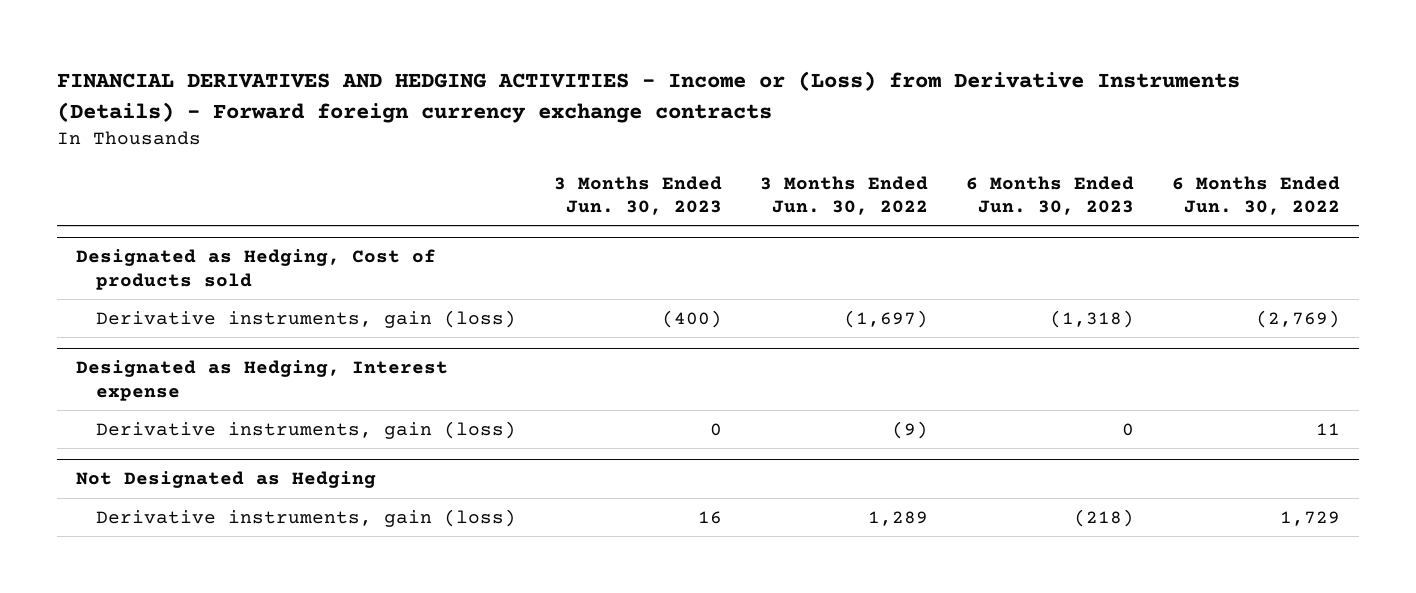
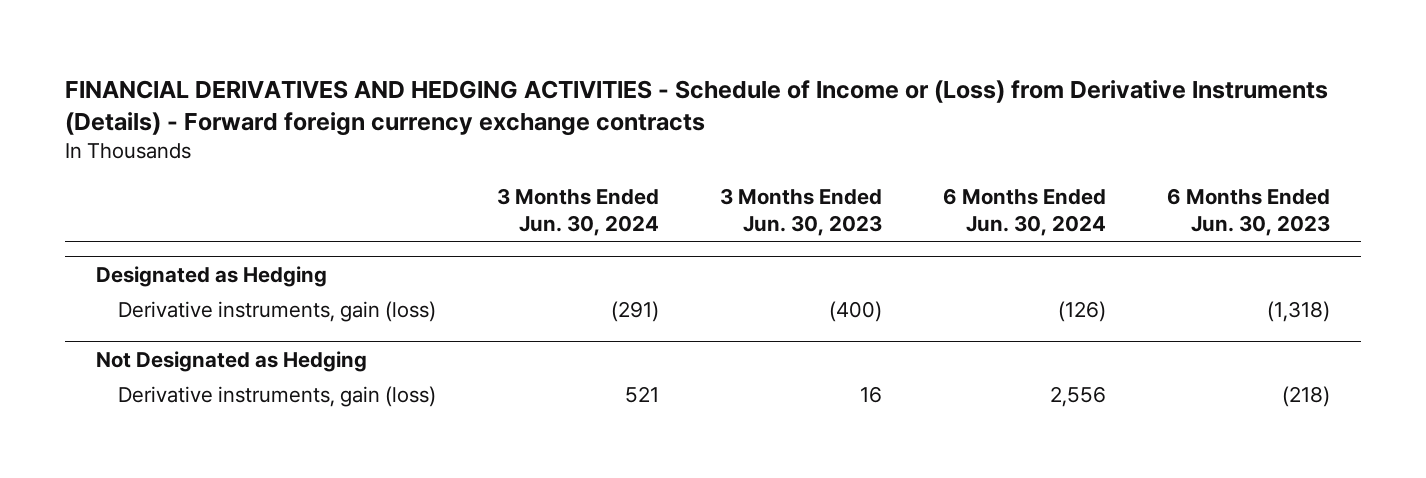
- FINANCIAL DERIVATIVES AND HEDGING ACTIVITIES - Income or (Loss) from Derivative Instruments (Details) - Forward foreign currency exchange contracts
+ FINANCIAL DERIVATIVES AND HEDGING ACTIVITIES - Schedule of Income or (Loss) from Derivative Instruments (Details) - Forward foreign currency exchange contracts
- | 3 Months Ended Jun. 30, 2023 | 3 Months Ended Jun. 30, 2022 | 6 Months Ended Jun. 30, 2023 | 6 Months Ended Jun. 30, 2022
+ | 3 Months Ended Jun. 30, 2024 | 3 Months Ended Jun. 30, 2023 | 6 Months Ended Jun. 30, 2024 | 6 Months Ended Jun. 30, 2023
- Designated as Hedging, Cost of products sold
+ Designated as Hedging
- Designated as Hedging, Interest expense
- Derivative instruments, gain (loss) | 0 | (9) | 0 | 11

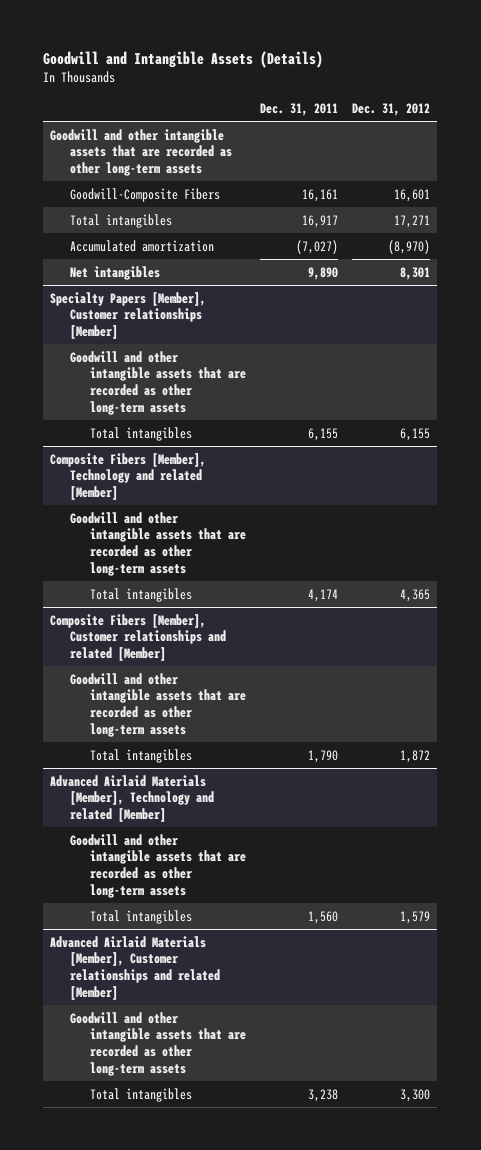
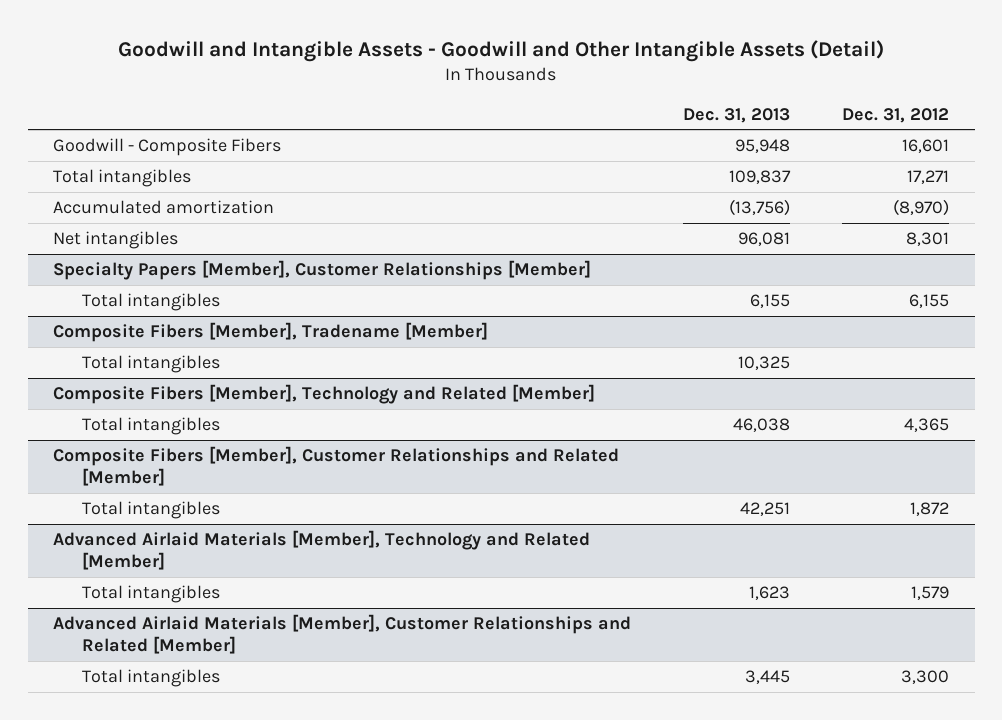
- Goodwill and Intangible Assets (Details)
+ Goodwill and Intangible Assets - Goodwill and Other Intangible Assets (Detail)
- | Dec. 31, 2011 | Dec. 31, 2012
+ | Dec. 31, 2013 | Dec. 31, 2012
- Goodwill and other intangible assets that are recorded as other long-term assets
- Goodwill-Composite Fibers | 16,161 | 16,601
+ Goodwill - Composite Fibers | 95,948 | 16,601
- Specialty Papers [Member], Customer relationships [Member]
- Goodwill and other intangible assets that are recorded as other long-term assets
+ Specialty Papers [Member], Customer Relationships [Member]
- Composite Fibers [Member], Technology and related [Member]
- Goodwill and other intangible assets that are recorded as other long-term assets
+ Composite Fibers [Member], Tradename [Member]
+ Total intangibles | 10,325 |
+ Composite Fibers [Member], Technology and Related [Member]
- Composite Fibers [Member], Customer relationships and related [Member]
- Goodwill and other intangible assets that are recorded as other long-term assets
+ Composite Fibers [Member], Customer Relationships and Related [Member]
- Advanced Airlaid Materials [Member], Technology and related [Member]
- Goodwill and other intangible assets that are recorded as other long-term assets
+ Advanced Airlaid Materials [Member], Technology and Related [Member]
- Advanced Airlaid Materials [Member], Customer relationships and related [Member]
- Goodwill and other intangible assets that are recorded as other long-term assets
+ Advanced Airlaid Materials [Member], Customer Relationships and Related [Member]

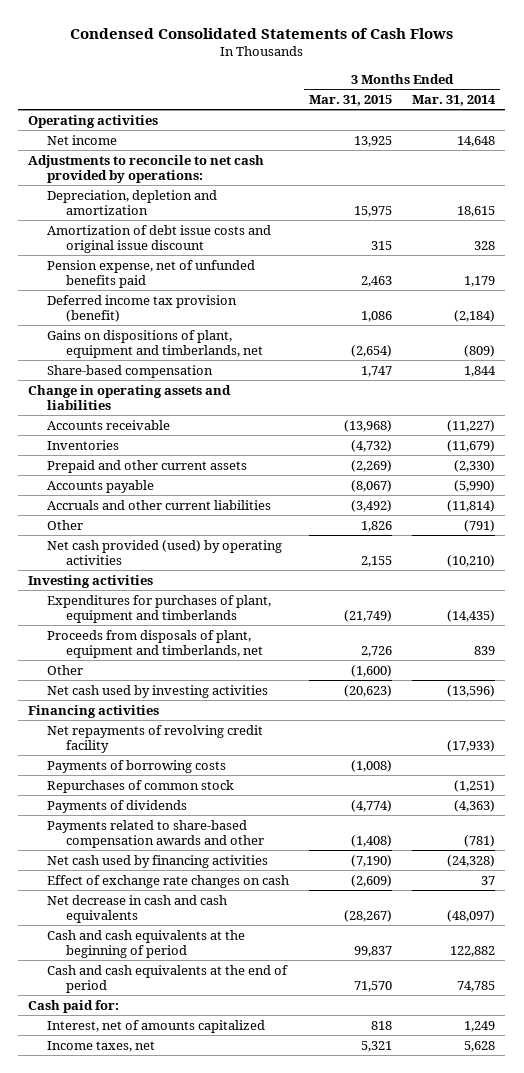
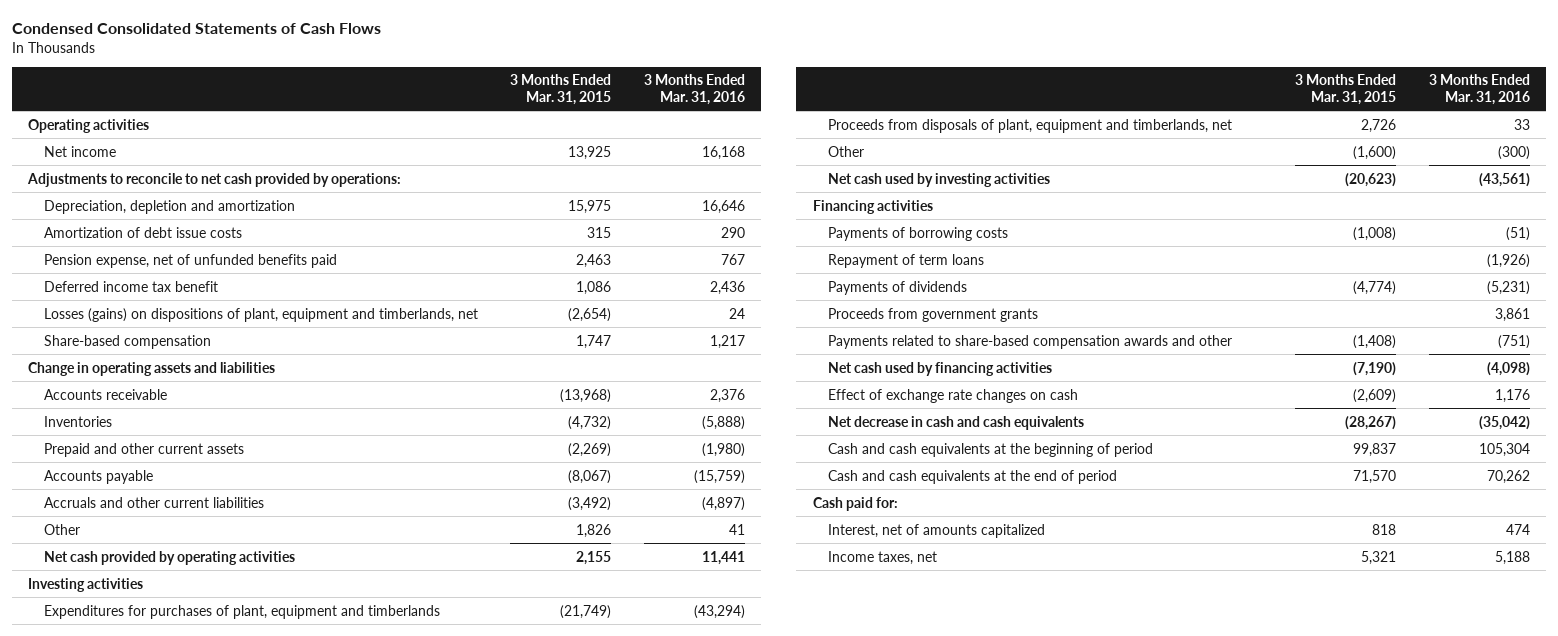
- | 3 Months Ended Mar. 31, 2015 | 3 Months Ended Mar. 31, 2014
+ | 3 Months Ended Mar. 31, 2015 | 3 Months Ended Mar. 31, 2016
- Amortization of debt issue costs and original issue discount | 315 | 328
+ Amortization of debt issue costs | 315 | 290
- Deferred income tax provision (benefit) | 1,086 | (2,184)
- Gains on dispositions of plant, equipment and timberlands, net | (2,654) | (809)
+ Deferred income tax benefit | 1,086 | 2,436
+ Losses (gains) on dispositions of plant, equipment and timberlands, net | (2,654) | 24
- Net cash provided (used) by operating activities | 2,155 | (10,210)
+ Net cash provided by operating activities | 2,155 | 11,441
- Net repayments of revolving credit facility | | (17,933)
- Repurchases of common stock | | (1,251)
+ Repayment of term loans | | (1,926)
+ Proceeds from government grants | | 3,861

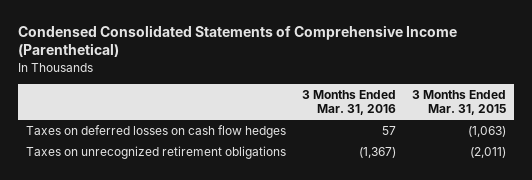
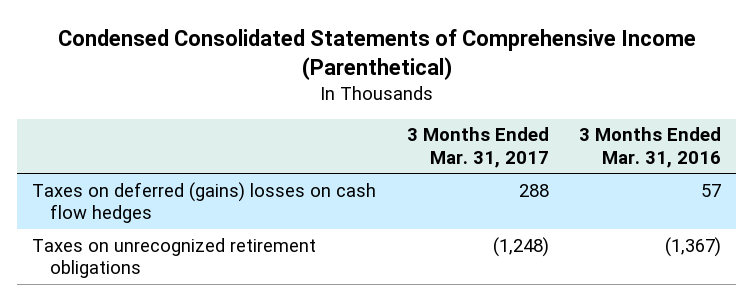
- | 3 Months Ended Mar. 31, 2016 | 3 Months Ended Mar. 31, 2015
+ | 3 Months Ended Mar. 31, 2017 | 3 Months Ended Mar. 31, 2016
- Taxes on deferred losses on cash flow hedges | 57 | (1,063)
+ Taxes on deferred (gains) losses on cash flow hedges | 288 | 57

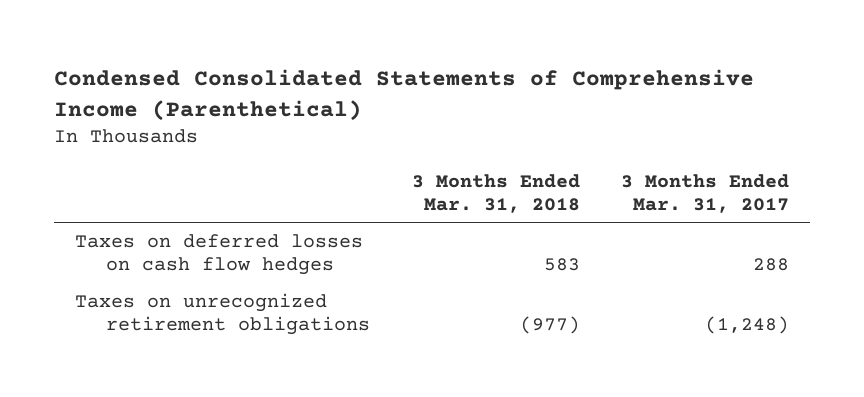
- | 3 Months Ended Mar. 31, 2017 | 3 Months Ended Mar. 31, 2016
+ | 3 Months Ended Mar. 31, 2018 | 3 Months Ended Mar. 31, 2017
- Taxes on deferred (gains) losses on cash flow hedges | 288 | 57
+ Taxes on deferred losses on cash flow hedges | 583 | 288

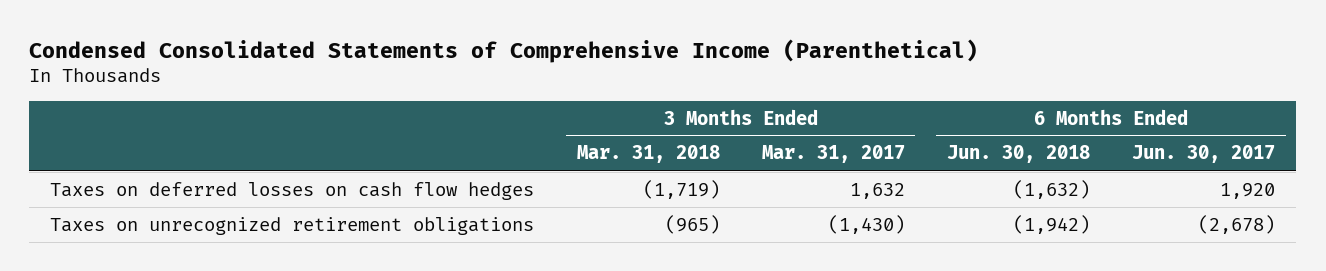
- | 3 Months Ended Mar. 31, 2018 | 3 Months Ended Mar. 31, 2017
+ | 3 Months Ended Mar. 31, 2018 | 3 Months Ended Mar. 31, 2017 | 6 Months Ended Jun. 30, 2018 | 6 Months Ended Jun. 30, 2017
- Taxes on deferred losses on cash flow hedges | 583 | 288
- Taxes on unrecognized retirement obligations | (977) | (1,248)
+ Taxes on deferred losses on cash flow hedges | (1,719) | 1,632 | (1,632) | 1,920
+ Taxes on unrecognized retirement obligations | (965) | (1,430) | (1,942) | (2,678)

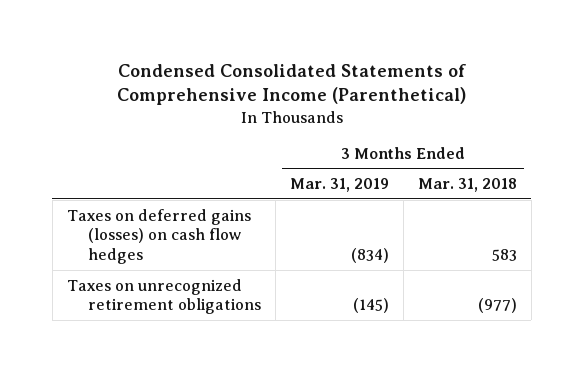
- | 3 Months Ended Mar. 31, 2018 | 3 Months Ended Mar. 31, 2017 | 6 Months Ended Jun. 30, 2018 | 6 Months Ended Jun. 30, 2017
+ | 3 Months Ended Mar. 31, 2019 | 3 Months Ended Mar. 31, 2018
- Taxes on deferred losses on cash flow hedges | (1,719) | 1,632 | (1,632) | 1,920
- Taxes on unrecognized retirement obligations | (965) | (1,430) | (1,942) | (2,678)
+ Taxes on deferred gains (losses) on cash flow hedges | (834) | 583
+ Taxes on unrecognized retirement obligations | (145) | (977)

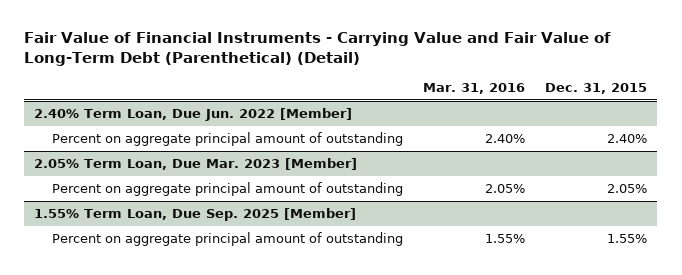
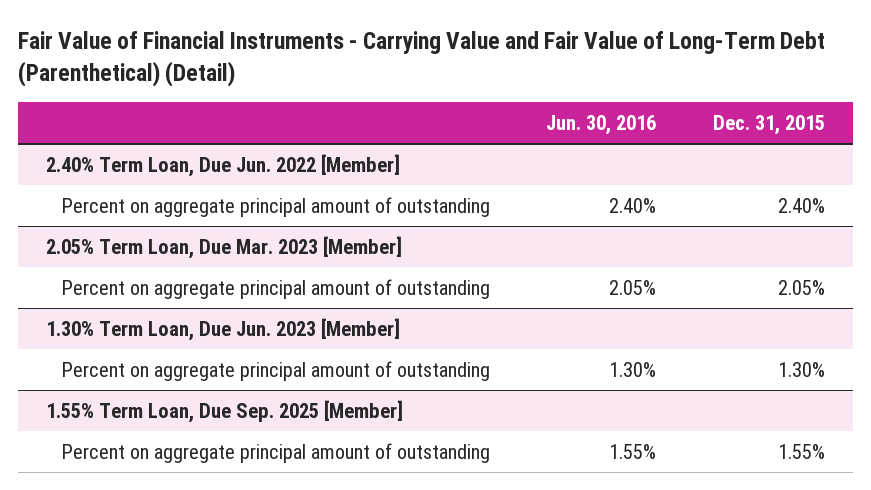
- | Mar. 31, 2016 | Dec. 31, 2015
+ | Jun. 30, 2016 | Dec. 31, 2015
+ 1.30% Term Loan, Due Jun. 2023 [Member]
+ Percent on aggregate principal amount of outstanding | 1.30% | 1.30%

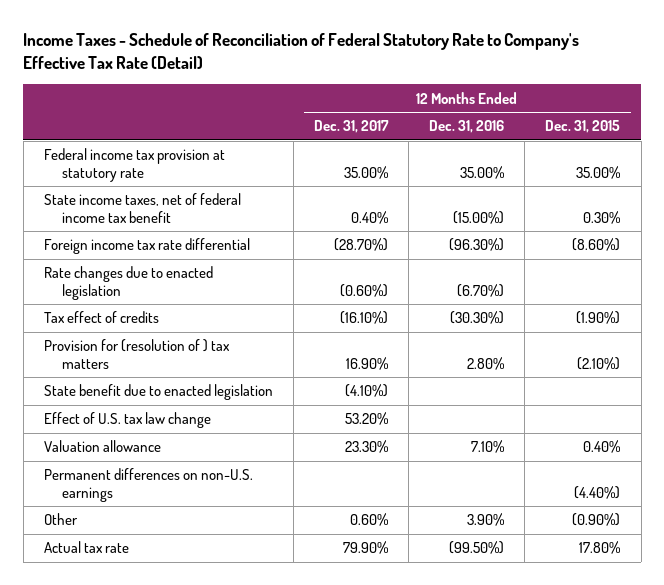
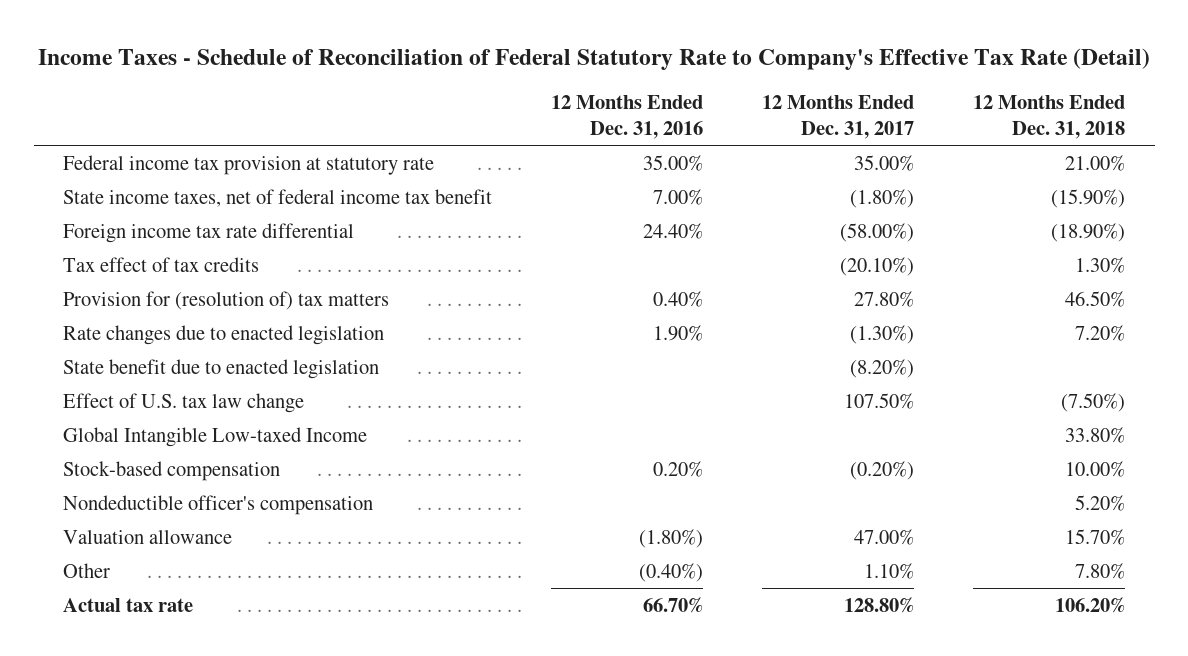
- | 12 Months Ended Dec. 31, 2017 | 12 Months Ended Dec. 31, 2016 | 12 Months Ended Dec. 31, 2015
+ | 12 Months Ended Dec. 31, 2016 | 12 Months Ended Dec. 31, 2017 | 12 Months Ended Dec. 31, 2018
- State income taxes, net of federal income tax benefit | 0.40% | (15.00%) | 0.30%
- Foreign income tax rate differential | (28.70%) | (96.30%) | (8.60%)
- Rate changes due to enacted legislation | (0.60%) | (6.70%) |
- Tax effect of credits | (16.10%) | (30.30%) | (1.90%)
- Provision for (resolution of ) tax matters | 16.90% | 2.80% | (2.10%)
- State benefit due to enacted legislation | (4.10%) | |
- Effect of U.S. tax law change | 53.20% | |
- Valuation allowance | 23.30% | 7.10% | 0.40%
- Permanent differences on non-U.S. earnings | | | (4.40%)
- Other | 0.60% | 3.90% | (0.90%)
- Actual tax rate | 79.90% | (99.50%) | 17.80%
+ State income taxes, net of federal income tax benefit | 7.00% | (1.80%) | (15.90%)
+ Foreign income tax rate differential | 24.40% | (58.00%) | (18.90%)
+ Tax effect of tax credits | | (20.10%) | 1.30%
+ Provision for (resolution of) tax matters | 0.40% | 27.80% | 46.50%
+ Rate changes due to enacted legislation | 1.90% | (1.30%) | 7.20%
+ State benefit due to enacted legislation | | (8.20%) |
+ Effect of U.S. tax law change | | 107.50% | (7.50%)
+ Global Intangible Low-taxed Income | | | 33.80%
+ Stock-based compensation | 0.20% | (0.20%) | 10.00%
+ Nondeductible officer's compensation | | | 5.20%
+ Valuation allowance | (1.80%) | 47.00% | 15.70%
+ Other | (0.40%) | 1.10% | 7.80%
+ Actual tax rate | 66.70% | 128.80% | 106.20%

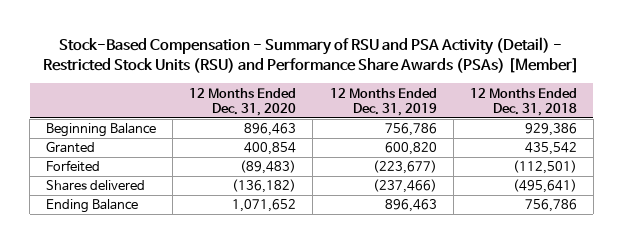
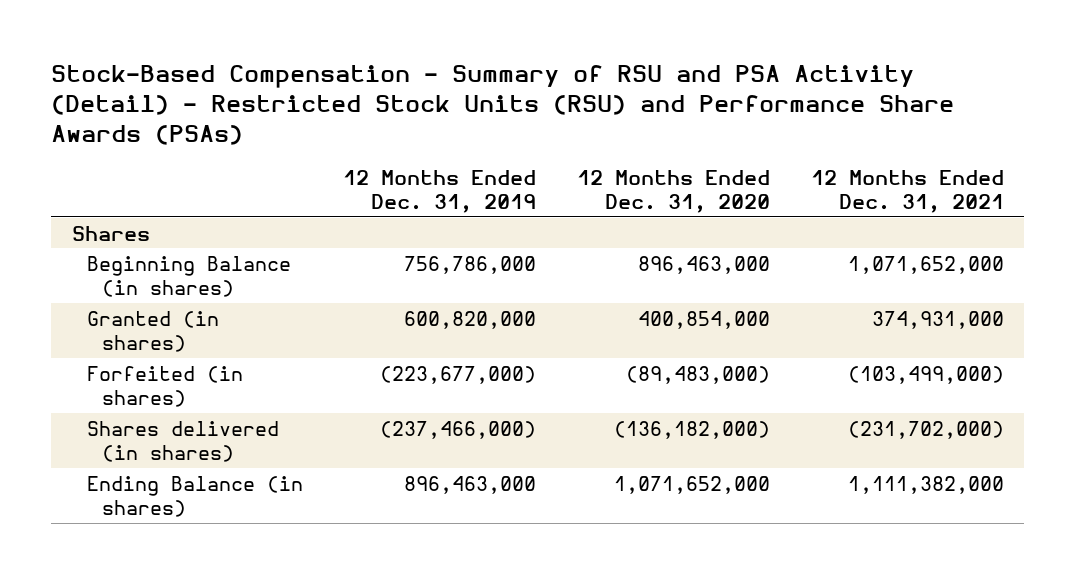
- Stock-Based Compensation - Summary of RSU and PSA Activity (Detail) - Restricted Stock Units (RSU) and Performance Share Awards (PSAs) [Member]
+ Stock-Based Compensation - Summary of RSU and PSA Activity (Detail) - Restricted Stock Units (RSU) and Performance Share Awards (PSAs)
- | 12 Months Ended Dec. 31, 2020 | 12 Months Ended Dec. 31, 2019 | 12 Months Ended Dec. 31, 2018
+ | 12 Months Ended Dec. 31, 2019 | 12 Months Ended Dec. 31, 2020 | 12 Months Ended Dec. 31, 2021
- Beginning Balance | 896,463 | 756,786 | 929,386
- Granted | 400,854 | 600,820 | 435,542
- Forfeited | (89,483) | (223,677) | (112,501)
- Shares delivered | (136,182) | (237,466) | (495,641)
- Ending Balance | 1,071,652 | 896,463 | 756,786
+ Shares
+ Beginning Balance (in shares) | 756,786,000 | 896,463,000 | 1,071,652,000
+ Granted (in shares) | 600,820,000 | 400,854,000 | 374,931,000
+ Forfeited (in shares) | (223,677,000) | (89,483,000) | (103,499,000)
+ Shares delivered (in shares) | (237,466,000) | (136,182,000) | (231,702,000)
+ Ending Balance (in shares) | 896,463,000 | 1,071,652,000 | 1,111,382,000

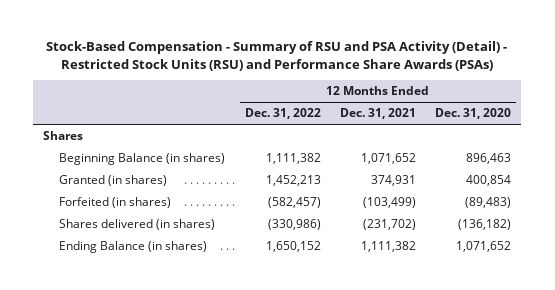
- | 12 Months Ended Dec. 31, 2019 | 12 Months Ended Dec. 31, 2020 | 12 Months Ended Dec. 31, 2021
+ | 12 Months Ended Dec. 31, 2022 | 12 Months Ended Dec. 31, 2021 | 12 Months Ended Dec. 31, 2020
- Beginning Balance (in shares) | 756,786,000 | 896,463,000 | 1,071,652,000
- Granted (in shares) | 600,820,000 | 400,854,000 | 374,931,000
- Forfeited (in shares) | (223,677,000) | (89,483,000) | (103,499,000)
- Shares delivered (in shares) | (237,466,000) | (136,182,000) | (231,702,000)
- Ending Balance (in shares) | 896,463,000 | 1,071,652,000 | 1,111,382,000
+ Beginning Balance (in shares) | 1,111,382 | 1,071,652 | 896,463
+ Granted (in shares) | 1,452,213 | 374,931 | 400,854
+ Forfeited (in shares) | (582,457) | (103,499) | (89,483)
+ Shares delivered (in shares) | (330,986) | (231,702) | (136,182)
+ Ending Balance (in shares) | 1,650,152 | 1,111,382 | 1,071,652

